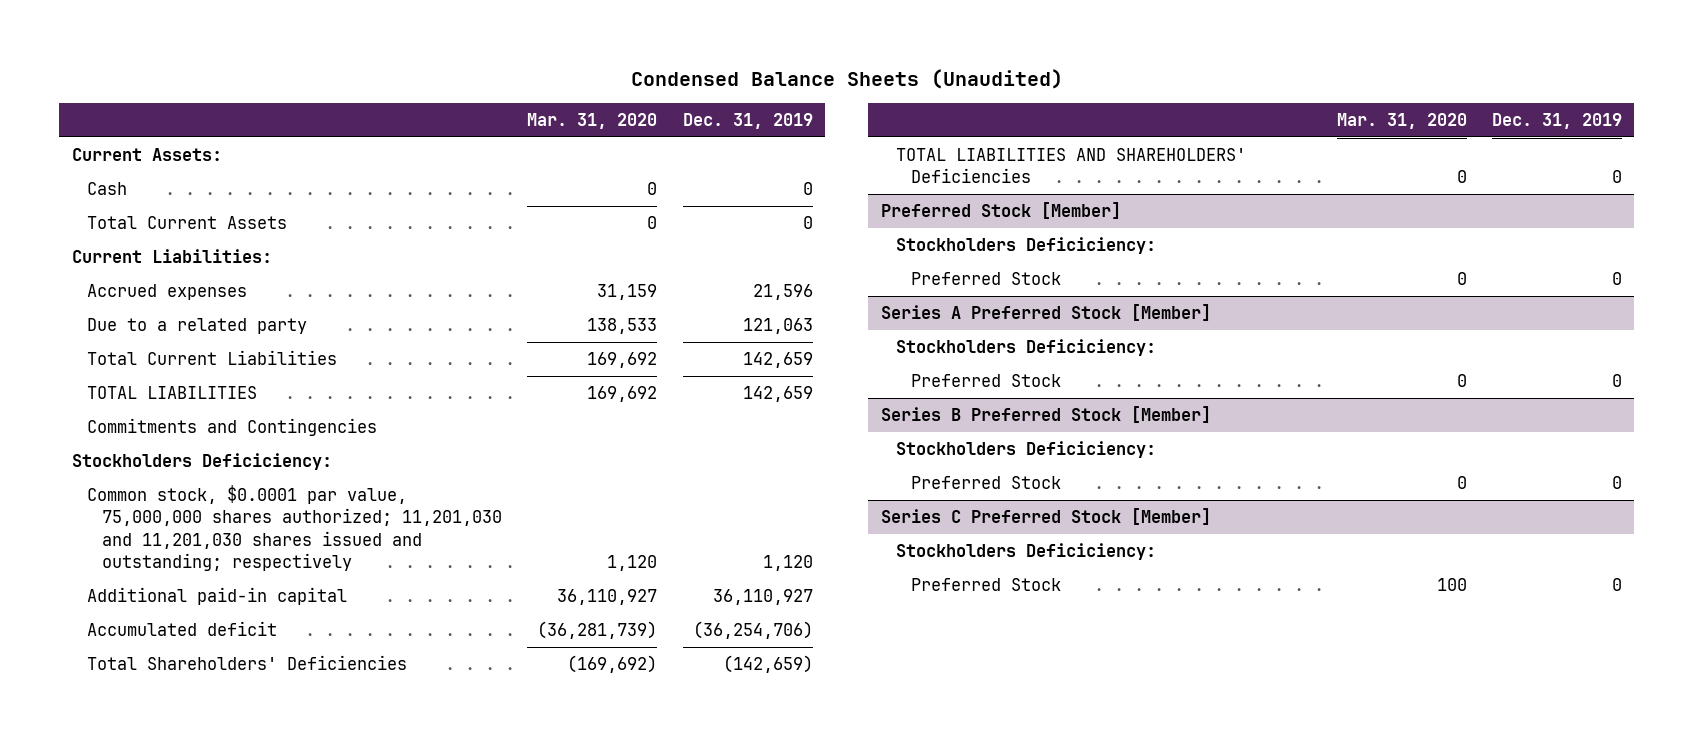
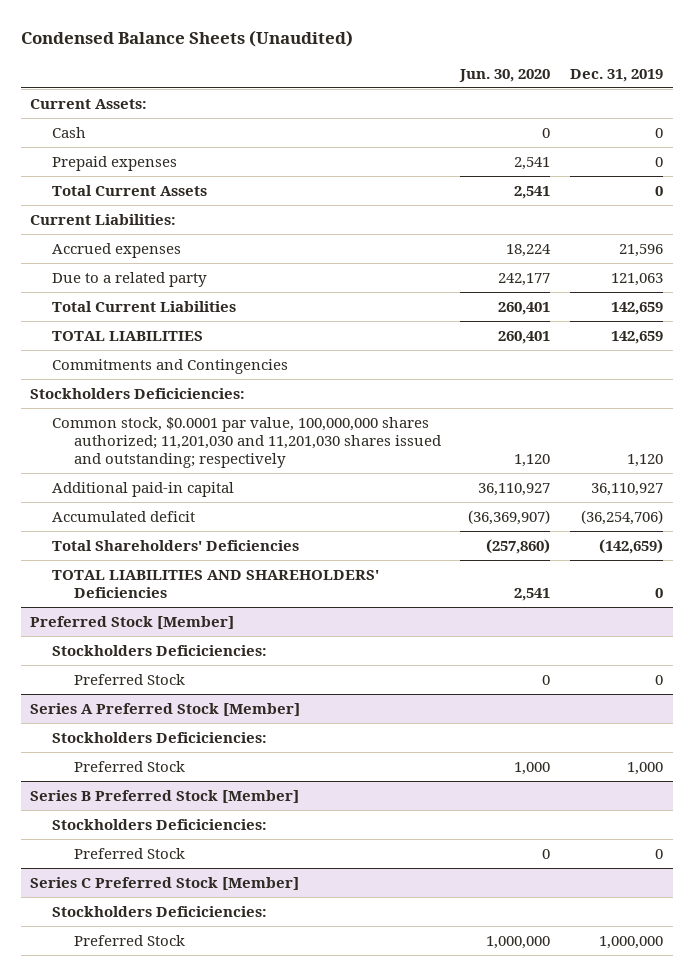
- | Mar. 31, 2020 | Dec. 31, 2019
+ | Jun. 30, 2020 | Dec. 31, 2019
+ Prepaid expenses | 2,541 | 0
- Stockholders Deficiciency:
- Common stock, $0.0001 par value, 75,000,000 shares authorized; 11,201,030 and 11,201,030 shares issued and outstanding; respectively | 1,120 | 1,120
+ Stockholders Deficiciencies:
+ Common stock, $0.0001 par value, 100,000,000 shares authorized; 11,201,030 and 11,201,030 shares issued and outstanding; respectively | 1,120 | 1,120
@ Preferred Stock [Member]
- Stockholders Deficiciency:
+ Stockholders Deficiciencies:
@ Series A Preferred Stock [Member]
- Stockholders Deficiciency:
- Preferred Stock | 0 | 0
+ Stockholders Deficiciencies:
+ Preferred Stock | 1,000 | 1,000
@ Series B Preferred Stock [Member]
- Stockholders Deficiciency:
+ Stockholders Deficiciencies:
@ Series C Preferred Stock [Member]
- Stockholders Deficiciency:
- Preferred Stock | 100 | 0
+ Stockholders Deficiciencies:
+ Preferred Stock | 1,000,000 | 1,000,000

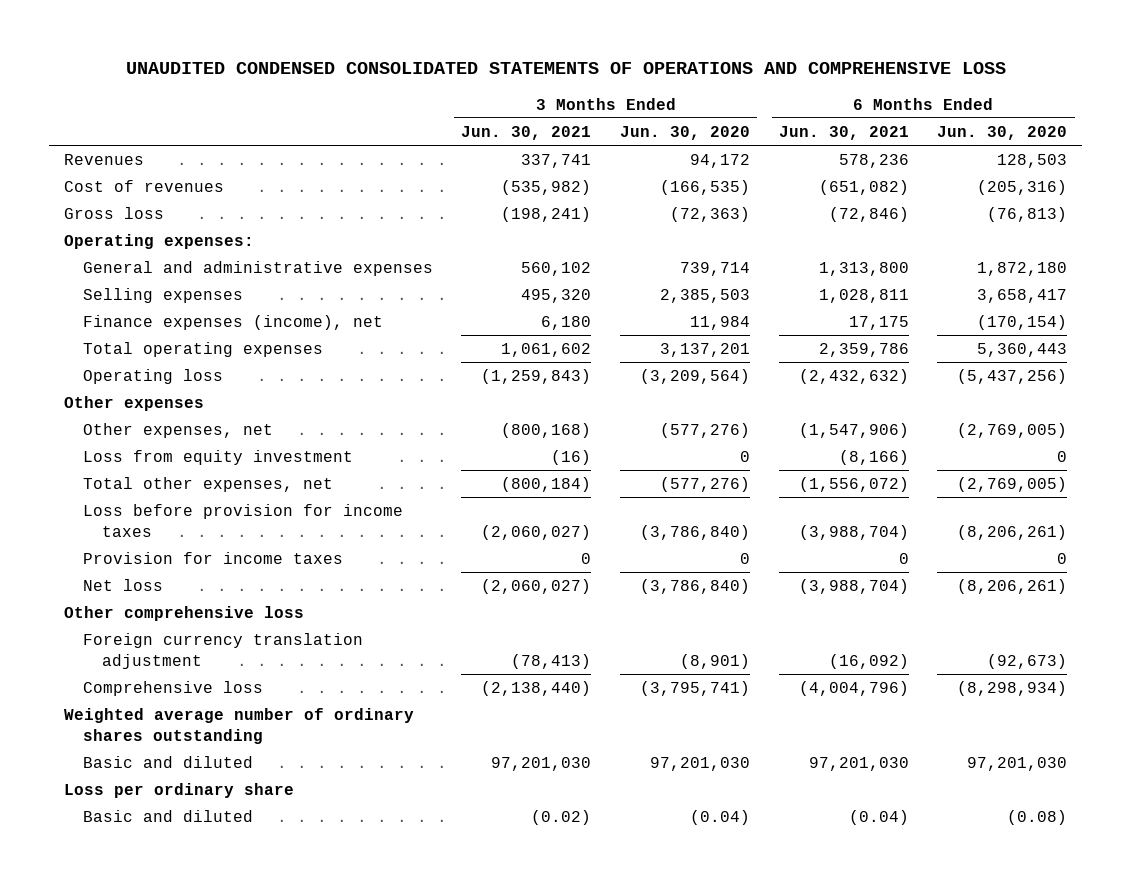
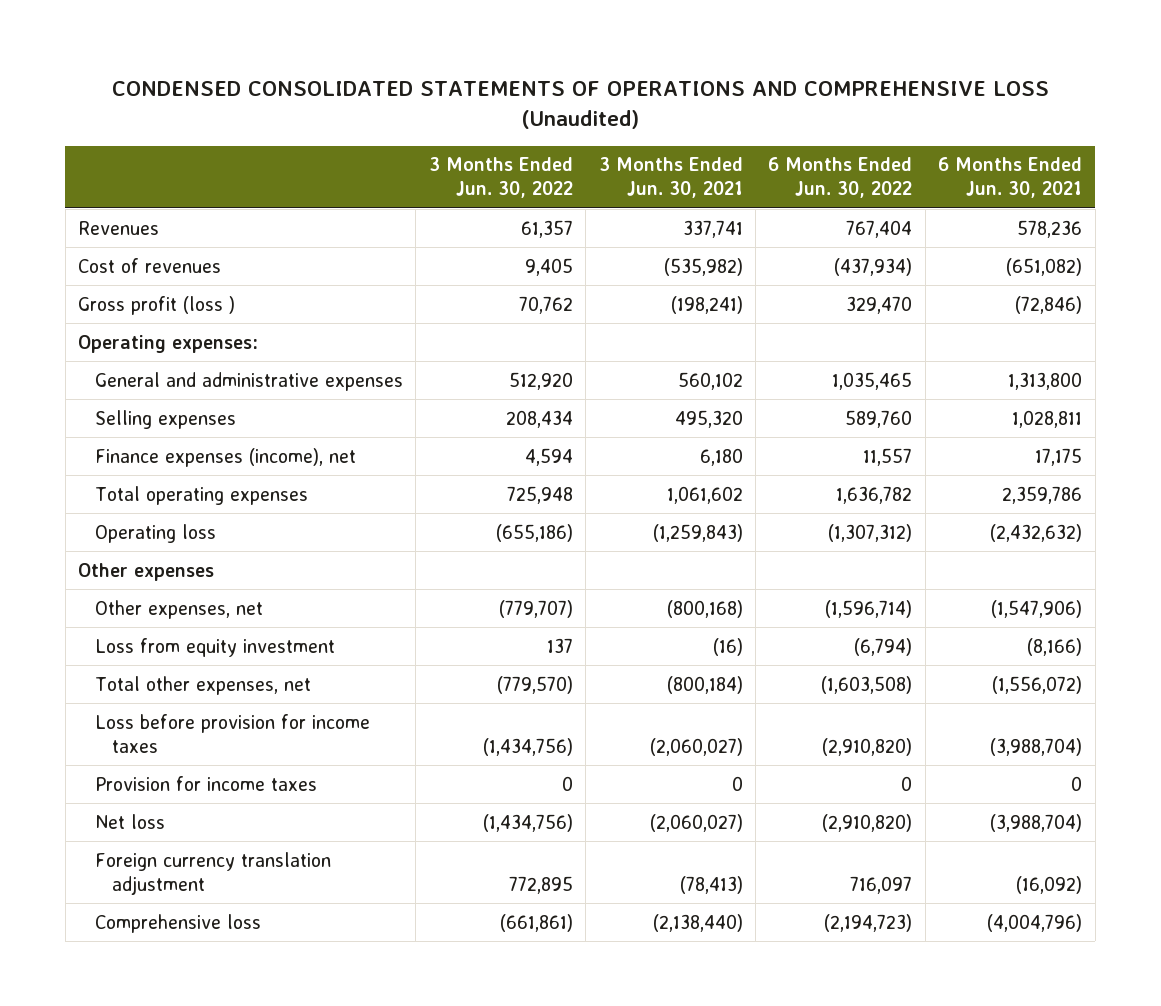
- UNAUDITED CONDENSED CONSOLIDATED STATEMENTS OF OPERATIONS AND COMPREHENSIVE LOSS
+ CONDENSED CONSOLIDATED STATEMENTS OF OPERATIONS AND COMPREHENSIVE LOSS (Unaudited)
- | 3 Months Ended Jun. 30, 2021 | 3 Months Ended Jun. 30, 2020 | 6 Months Ended Jun. 30, 2021 | 6 Months Ended Jun. 30, 2020
+ | 3 Months Ended Jun. 30, 2022 | 3 Months Ended Jun. 30, 2021 | 6 Months Ended Jun. 30, 2022 | 6 Months Ended Jun. 30, 2021
- Gross loss | (198,241) | (72,363) | (72,846) | (76,813)
+ Gross profit (loss ) | 70,762 | (198,241) | 329,470 | (72,846)
- Other comprehensive loss
- Weighted average number of ordinary shares outstanding
- Basic and diluted | 97,201,030 | 97,201,030 | 97,201,030 | 97,201,030
- Loss per ordinary share
- Basic and diluted | (0.02) | (0.04) | (0.04) | (0.08)

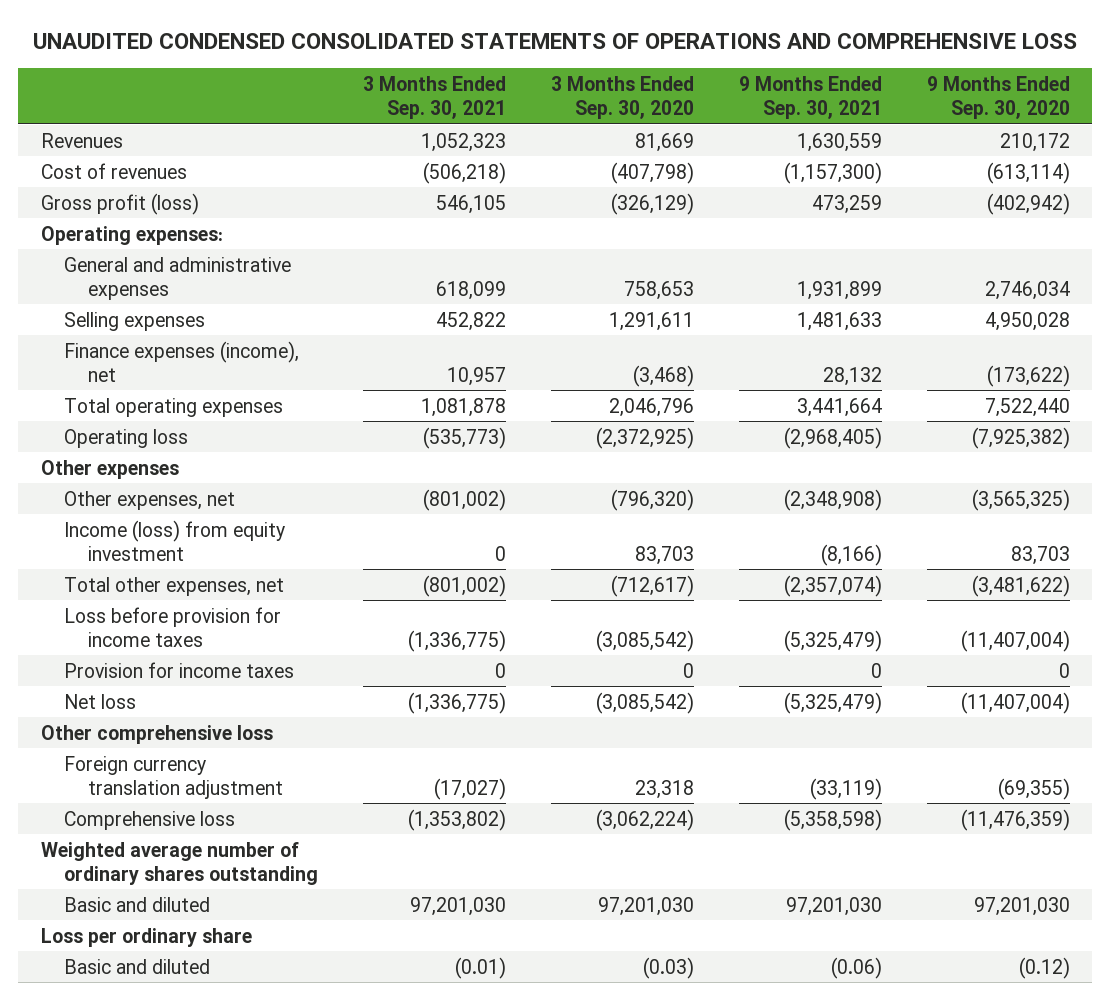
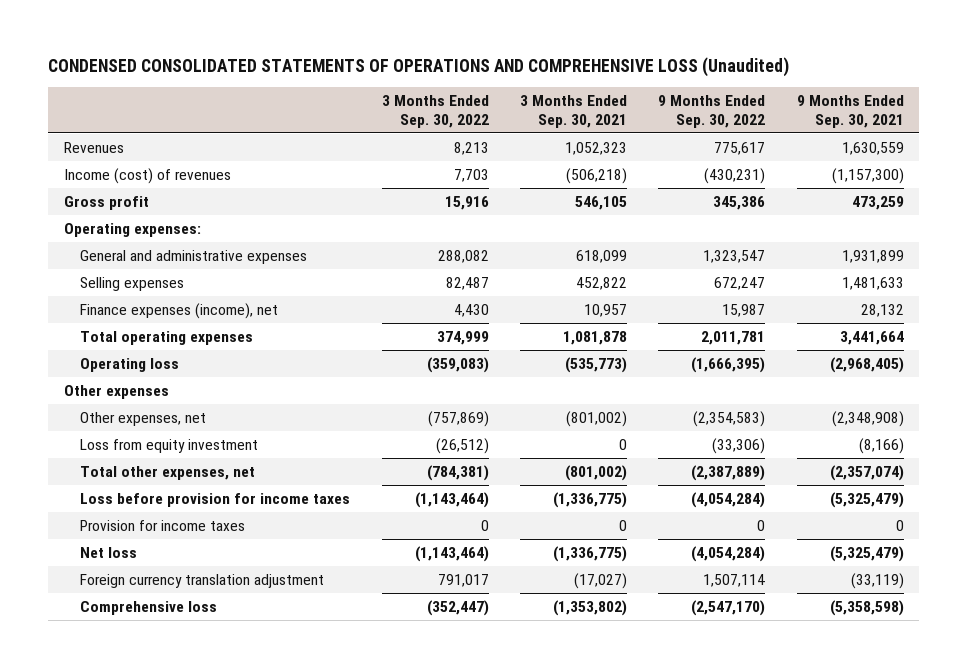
- UNAUDITED CONDENSED CONSOLIDATED STATEMENTS OF OPERATIONS AND COMPREHENSIVE LOSS
+ CONDENSED CONSOLIDATED STATEMENTS OF OPERATIONS AND COMPREHENSIVE LOSS (Unaudited)
- | 3 Months Ended Sep. 30, 2021 | 3 Months Ended Sep. 30, 2020 | 9 Months Ended Sep. 30, 2021 | 9 Months Ended Sep. 30, 2020
+ | 3 Months Ended Sep. 30, 2022 | 3 Months Ended Sep. 30, 2021 | 9 Months Ended Sep. 30, 2022 | 9 Months Ended Sep. 30, 2021
- Cost of revenues | (506,218) | (407,798) | (1,157,300) | (613,114)
- Gross profit (loss) | 546,105 | (326,129) | 473,259 | (402,942)
+ Income (cost) of revenues | 7,703 | (506,218) | (430,231) | (1,157,300)
+ Gross profit | 15,916 | 546,105 | 345,386 | 473,259
- Income (loss) from equity investment | 0 | 83,703 | (8,166) | 83,703
+ Loss from equity investment | (26,512) | 0 | (33,306) | (8,166)
- Other comprehensive loss
- Weighted average number of ordinary shares outstanding
- Basic and diluted | 97,201,030 | 97,201,030 | 97,201,030 | 97,201,030
- Loss per ordinary share
- Basic and diluted | (0.01) | (0.03) | (0.06) | (0.12)

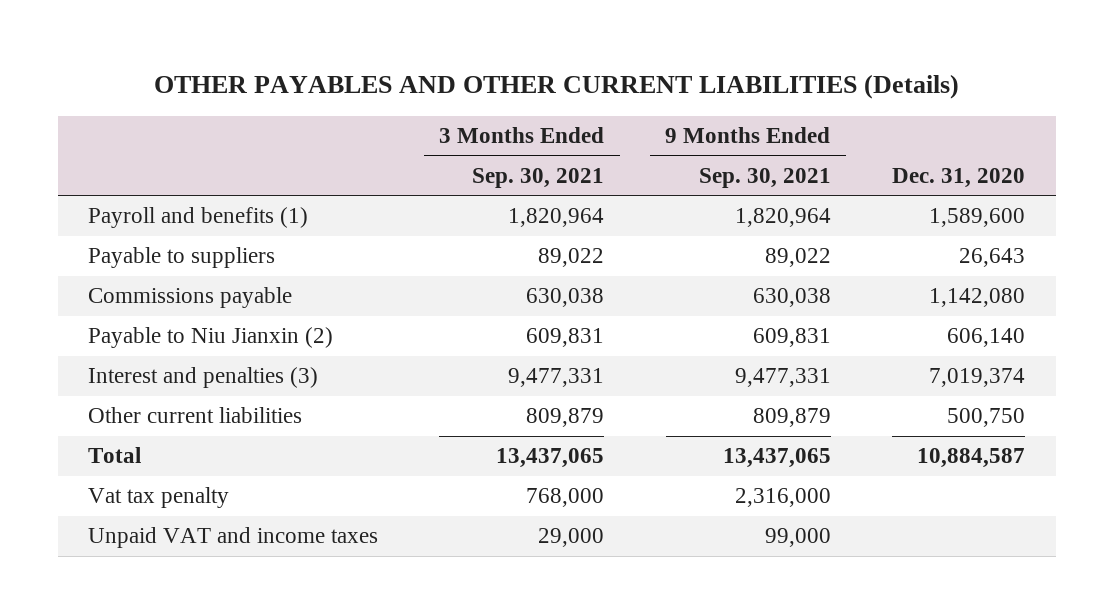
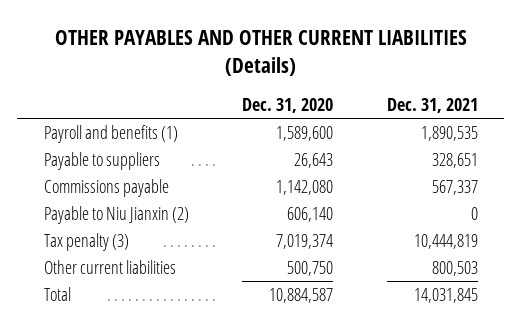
- | 3 Months Ended Sep. 30, 2021 | 9 Months Ended Sep. 30, 2021 | Dec. 31, 2020
+ | Dec. 31, 2020 | Dec. 31, 2021
- Interest and penalties (3) | 9,477,331 | 9,477,331 | 7,019,374
+ Tax penalty (3) | 7,019,374 | 10,444,819
- Vat tax penalty | 768,000 | 2,316,000 |
- Unpaid VAT and income taxes | 29,000 | 99,000 |

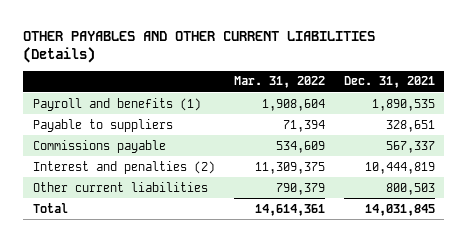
- | Dec. 31, 2020 | Dec. 31, 2021
+ | Mar. 31, 2022 | Dec. 31, 2021
- Payable to Niu Jianxin (2) | 606,140 | 0
- Tax penalty (3) | 7,019,374 | 10,444,819
+ Interest and penalties (2) | 11,309,375 | 10,444,819

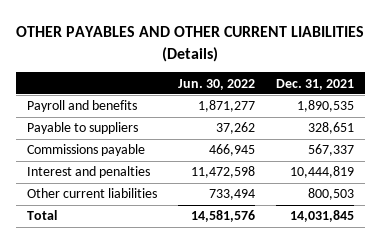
- | Mar. 31, 2022 | Dec. 31, 2021
+ | Jun. 30, 2022 | Dec. 31, 2021
- Payroll and benefits (1) | 1,908,604 | 1,890,535
+ Payroll and benefits | 1,871,277 | 1,890,535
- Interest and penalties (2) | 11,309,375 | 10,444,819
+ Interest and penalties | 11,472,598 | 10,444,819

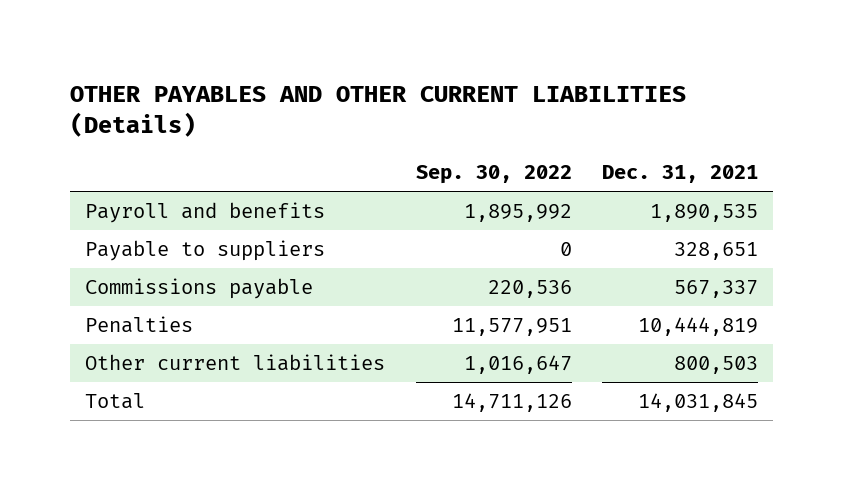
- | Jun. 30, 2022 | Dec. 31, 2021
+ | Sep. 30, 2022 | Dec. 31, 2021
- Interest and penalties | 11,472,598 | 10,444,819
+ Penalties | 11,577,951 | 10,444,819

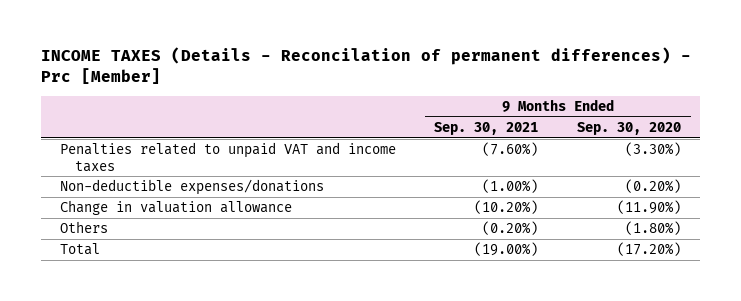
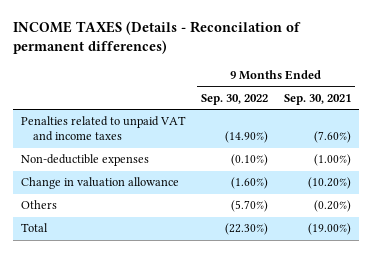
- INCOME TAXES (Details - Reconcilation of permanent differences) - Prc [Member]
+ INCOME TAXES (Details - Reconcilation of permanent differences)
- | 9 Months Ended Sep. 30, 2021 | 9 Months Ended Sep. 30, 2020
+ | 9 Months Ended Sep. 30, 2022 | 9 Months Ended Sep. 30, 2021
- Non-deductible expenses/donations | (1.00%) | (0.20%)
+ Non-deductible expenses | (0.10%) | (1.00%)

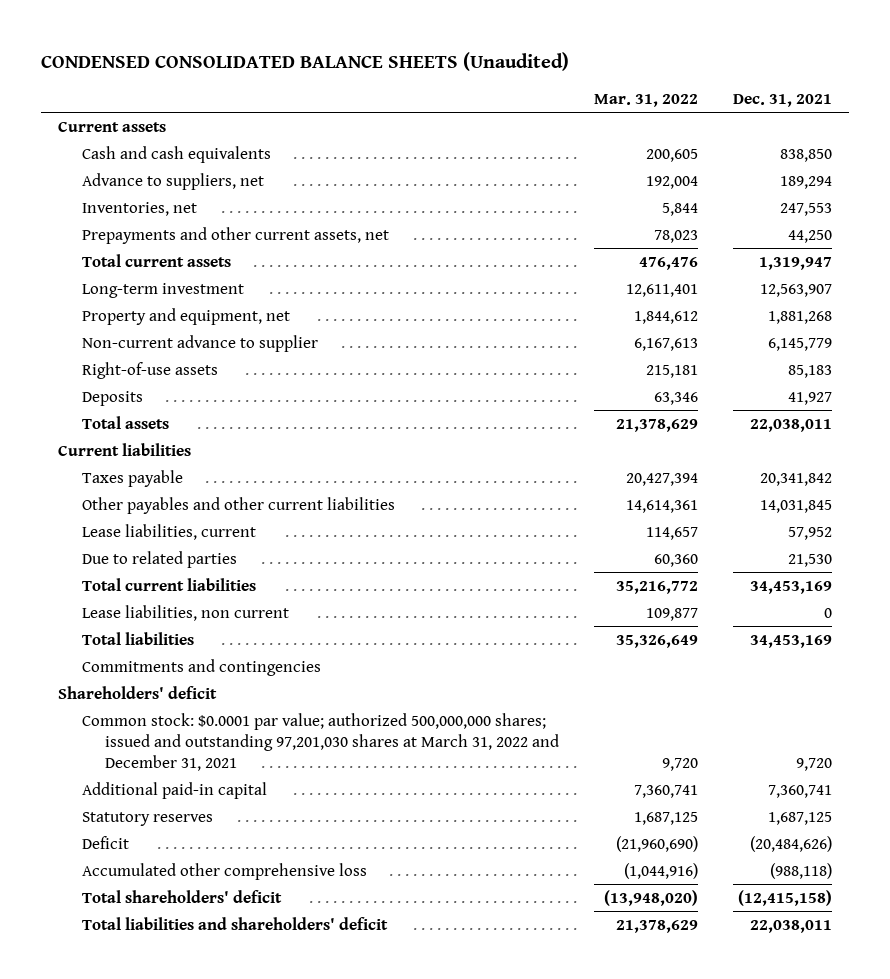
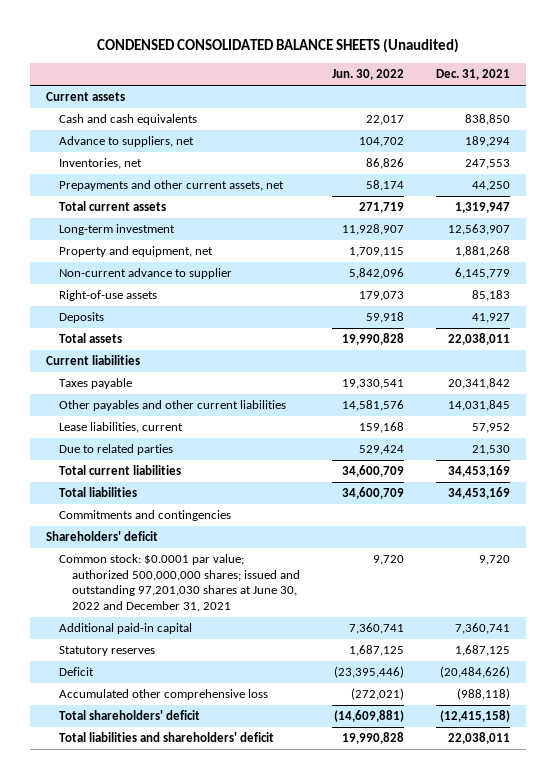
- | Mar. 31, 2022 | Dec. 31, 2021
+ | Jun. 30, 2022 | Dec. 31, 2021
- Lease liabilities, non current | 109,877 | 0
- Common stock: $0.0001 par value; authorized 500,000,000 shares; issued and outstanding 97,201,030 shares at March 31, 2022 and December 31, 2021 | 9,720 | 9,720
+ Common stock: $0.0001 par value; authorized 500,000,000 shares; issued and outstanding 97,201,030 shares at June 30, 2022 and December 31, 2021 | 9,720 | 9,720

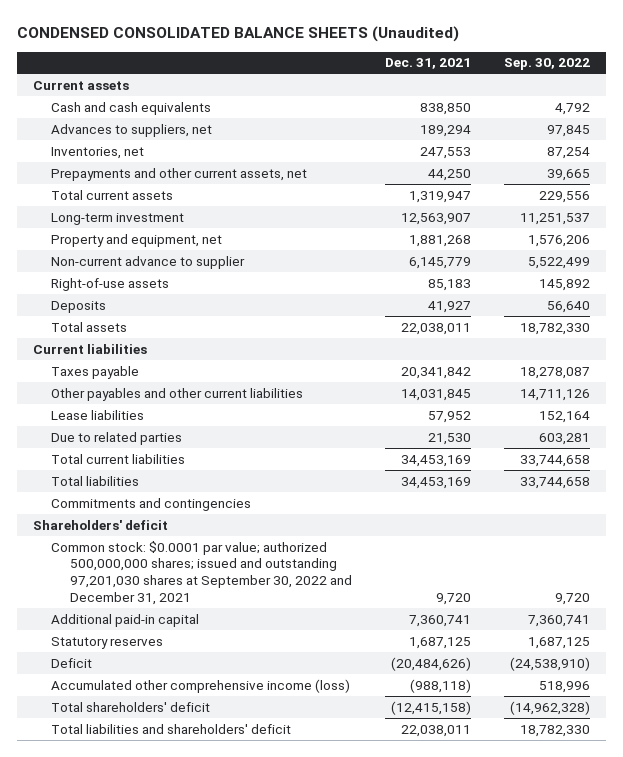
- | Jun. 30, 2022 | Dec. 31, 2021
+ | Dec. 31, 2021 | Sep. 30, 2022
- Advance to suppliers, net | 104,702 | 189,294
+ Advances to suppliers, net | 189,294 | 97,845
- Lease liabilities, current | 159,168 | 57,952
+ Lease liabilities | 57,952 | 152,164
- Common stock: $0.0001 par value; authorized 500,000,000 shares; issued and outstanding 97,201,030 shares at June 30, 2022 and December 31, 2021 | 9,720 | 9,720
+ Common stock: $0.0001 par value; authorized 500,000,000 shares; issued and outstanding 97,201,030 shares at September 30, 2022 and December 31, 2021 | 9,720 | 9,720
- Accumulated other comprehensive loss | (272,021) | (988,118)
+ Accumulated other comprehensive income (loss) | (988,118) | 518,996

